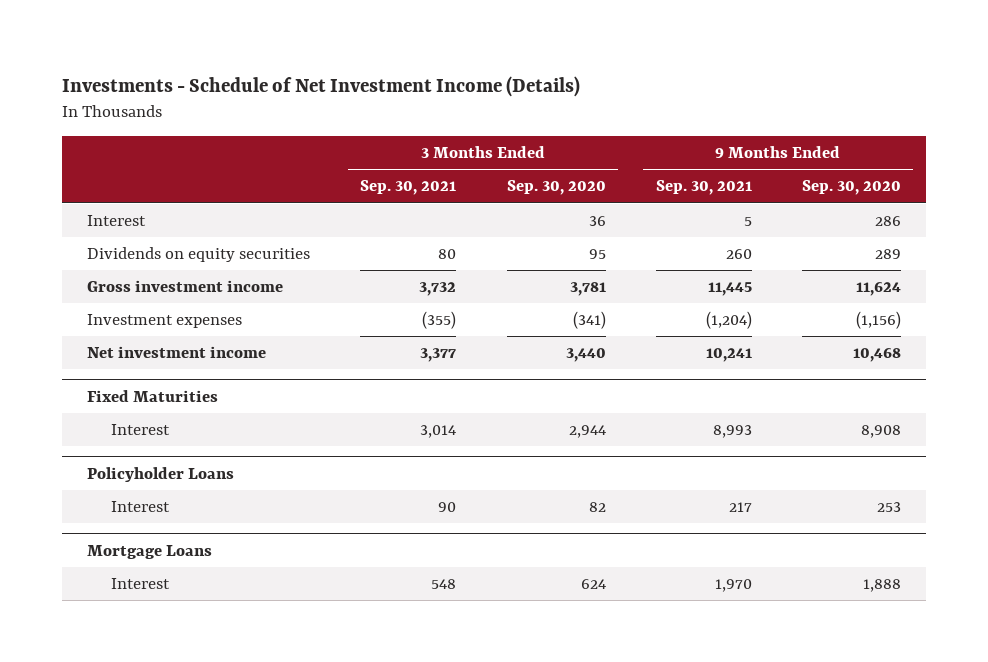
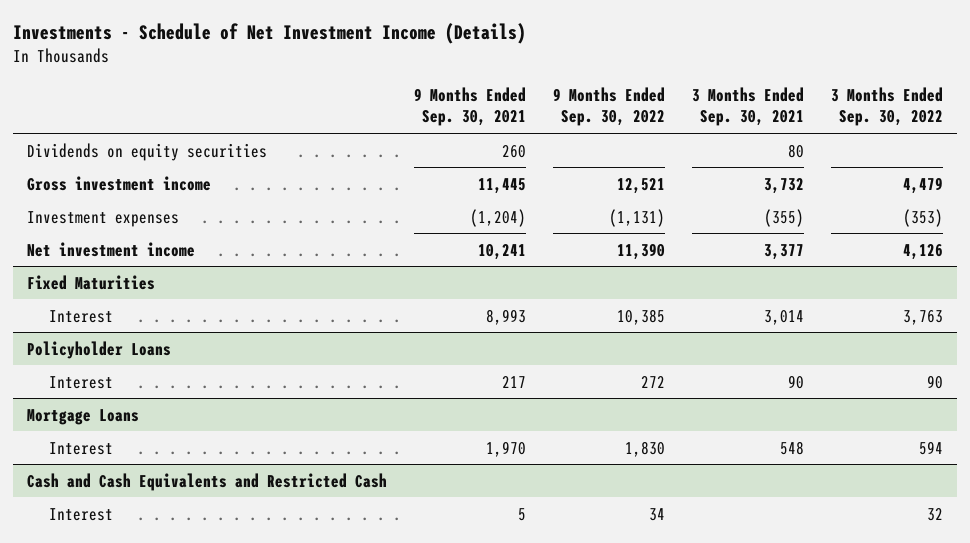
- | 3 Months Ended Sep. 30, 2021 | 3 Months Ended Sep. 30, 2020 | 9 Months Ended Sep. 30, 2021 | 9 Months Ended Sep. 30, 2020
+ | 9 Months Ended Sep. 30, 2021 | 9 Months Ended Sep. 30, 2022 | 3 Months Ended Sep. 30, 2021 | 3 Months Ended Sep. 30, 2022
- Interest | | 36 | 5 | 286
+ Cash and Cash Equivalents and Restricted Cash
+ Interest | 5 | 34 | | 32

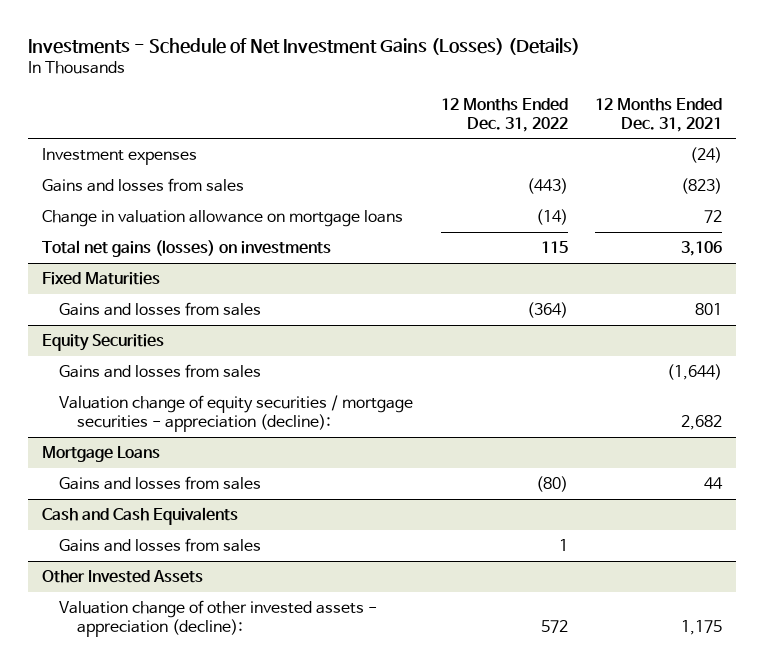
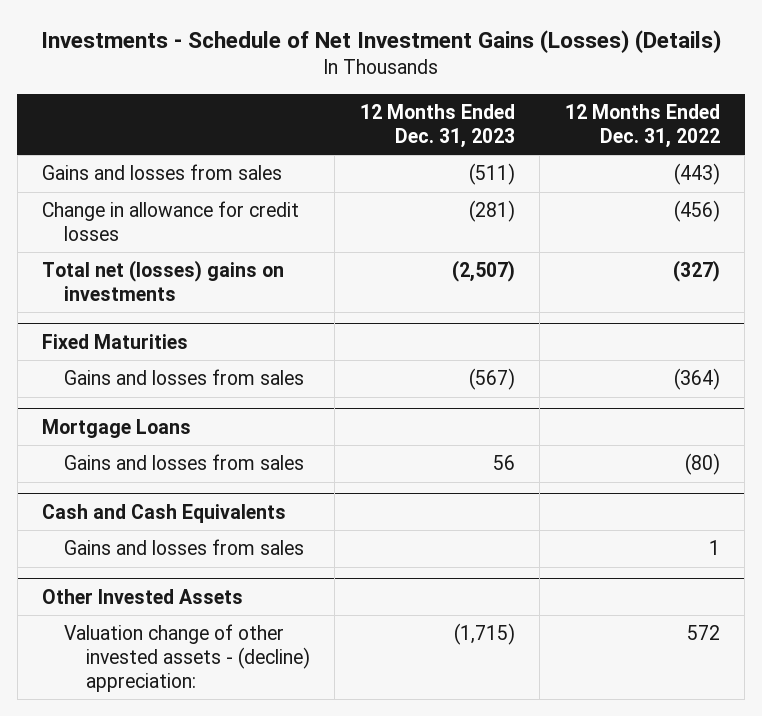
- | 12 Months Ended Dec. 31, 2022 | 12 Months Ended Dec. 31, 2021
+ | 12 Months Ended Dec. 31, 2023 | 12 Months Ended Dec. 31, 2022
- Investment expenses | | (24)
- Change in valuation allowance on mortgage loans | (14) | 72
- Total net gains (losses) on investments | 115 | 3,106
+ Change in allowance for credit losses | (281) | (456)
+ Total net (losses) gains on investments | (2,507) | (327)
- Equity Securities
- Gains and losses from sales | | (1,644)
- Valuation change of equity securities / mortgage securities - appreciation (decline): | | 2,682
@ Other Invested Assets
- Valuation change of other invested assets - appreciation (decline): | 572 | 1,175
+ Valuation change of other invested assets - (decline) appreciation: | (1,715) | 572

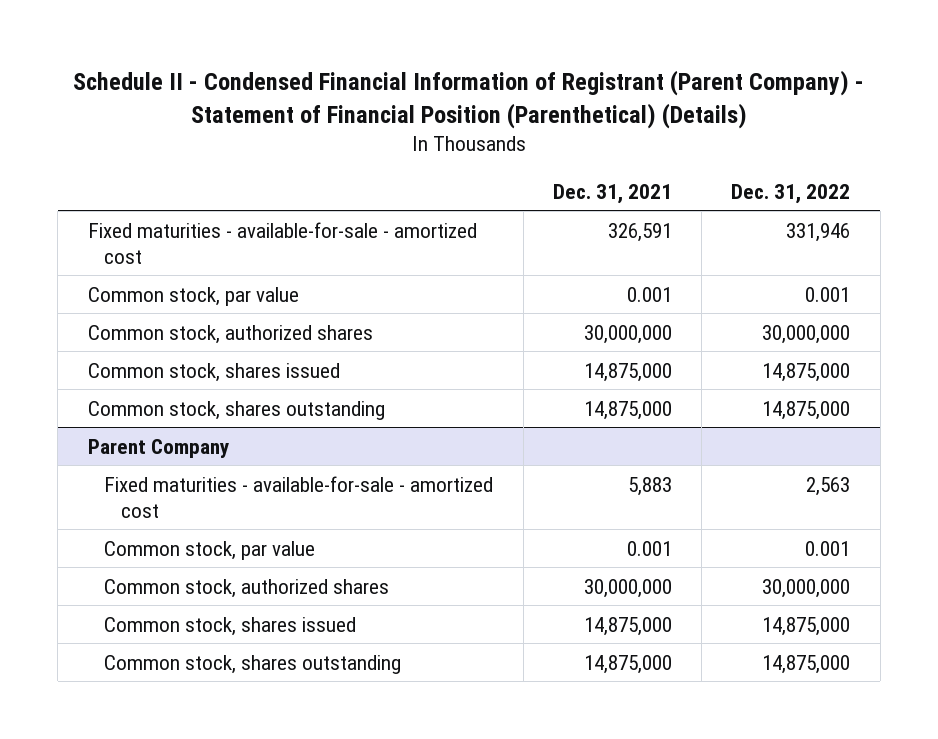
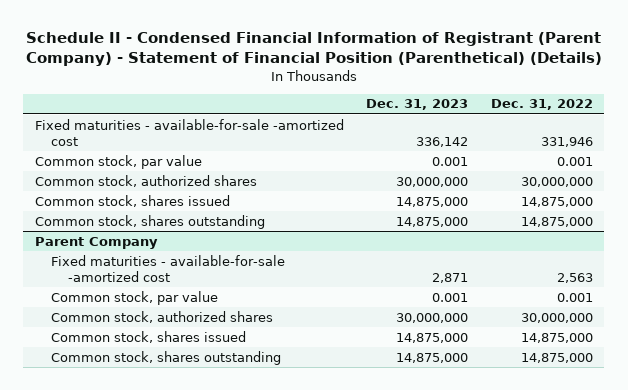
- | Dec. 31, 2021 | Dec. 31, 2022
+ | Dec. 31, 2023 | Dec. 31, 2022
- Fixed maturities - available-for-sale - amortized cost | 326,591 | 331,946
+ Fixed maturities - available-for-sale -amortized cost | 336,142 | 331,946
@ Parent Company
- Fixed maturities - available-for-sale - amortized cost | 5,883 | 2,563
+ Fixed maturities - available-for-sale -amortized cost | 2,871 | 2,563

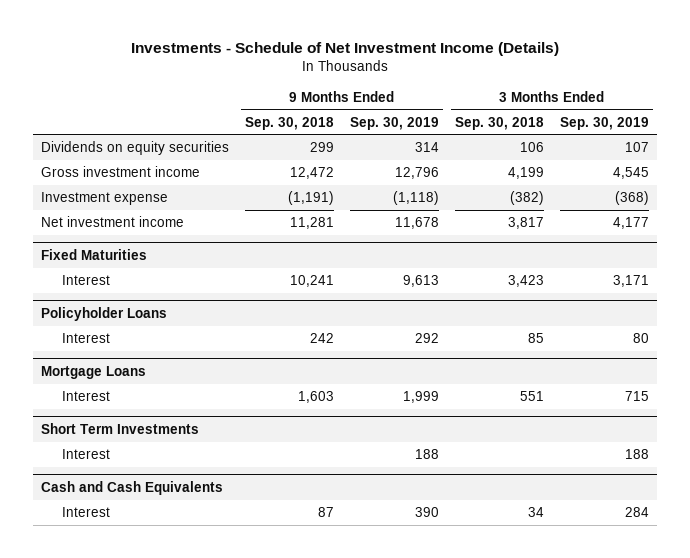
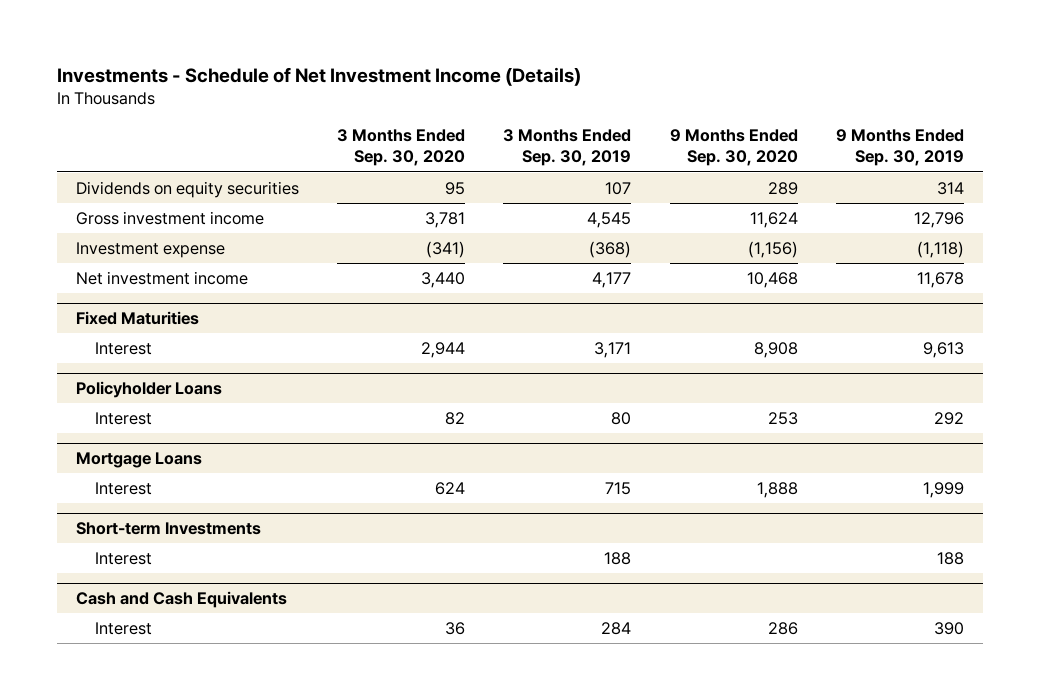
- | 9 Months Ended Sep. 30, 2018 | 9 Months Ended Sep. 30, 2019 | 3 Months Ended Sep. 30, 2018 | 3 Months Ended Sep. 30, 2019
+ | 3 Months Ended Sep. 30, 2020 | 3 Months Ended Sep. 30, 2019 | 9 Months Ended Sep. 30, 2020 | 9 Months Ended Sep. 30, 2019
- Short Term Investments
+ Short-term Investments

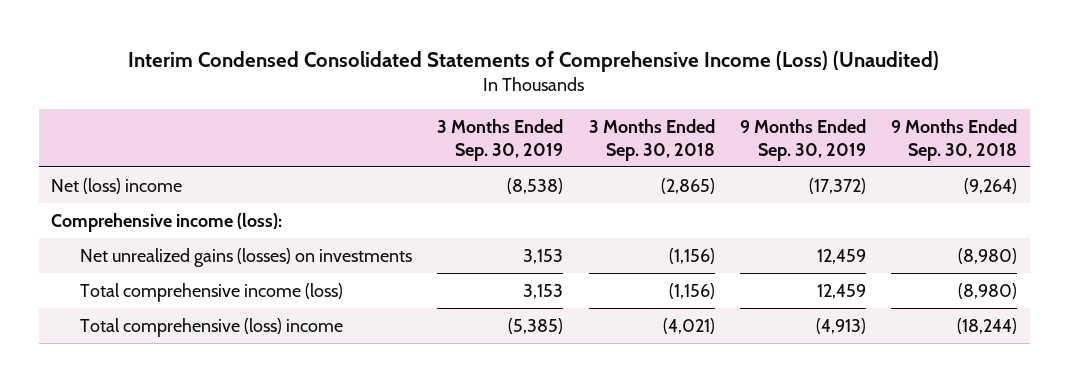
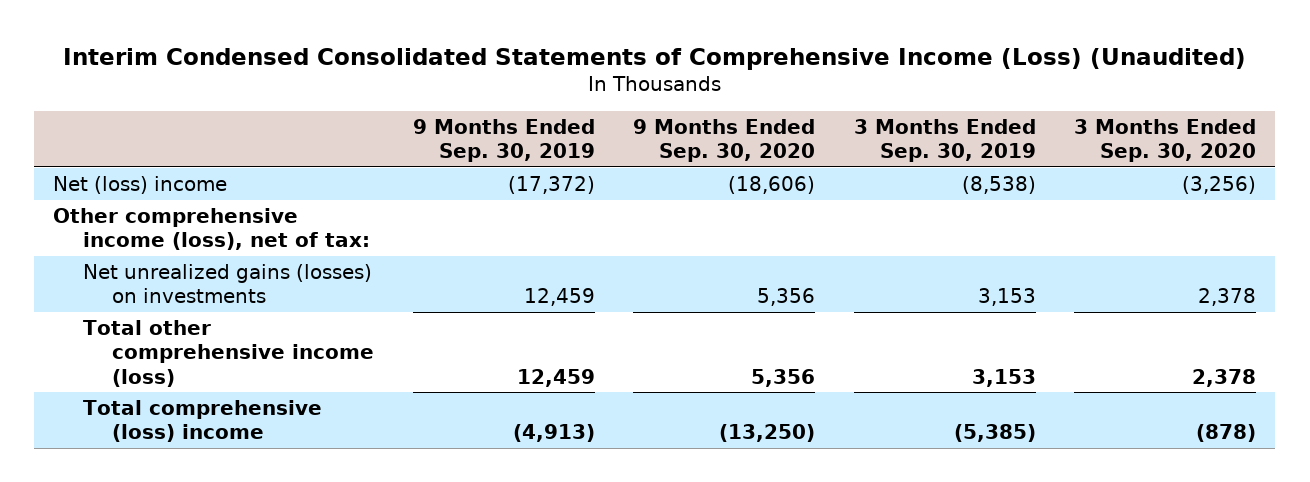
- | 3 Months Ended Sep. 30, 2019 | 3 Months Ended Sep. 30, 2018 | 9 Months Ended Sep. 30, 2019 | 9 Months Ended Sep. 30, 2018
+ | 9 Months Ended Sep. 30, 2019 | 9 Months Ended Sep. 30, 2020 | 3 Months Ended Sep. 30, 2019 | 3 Months Ended Sep. 30, 2020
- Comprehensive income (loss):
+ Other comprehensive income (loss), net of tax:
- Total comprehensive income (loss) | 3,153 | (1,156) | 12,459 | (8,980)
+ Total other comprehensive income (loss) | 12,459 | 5,356 | 3,153 | 2,378

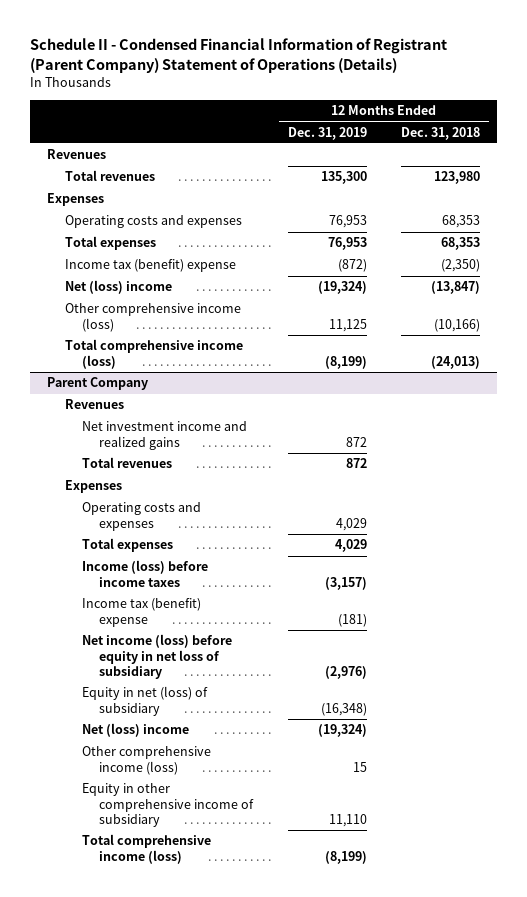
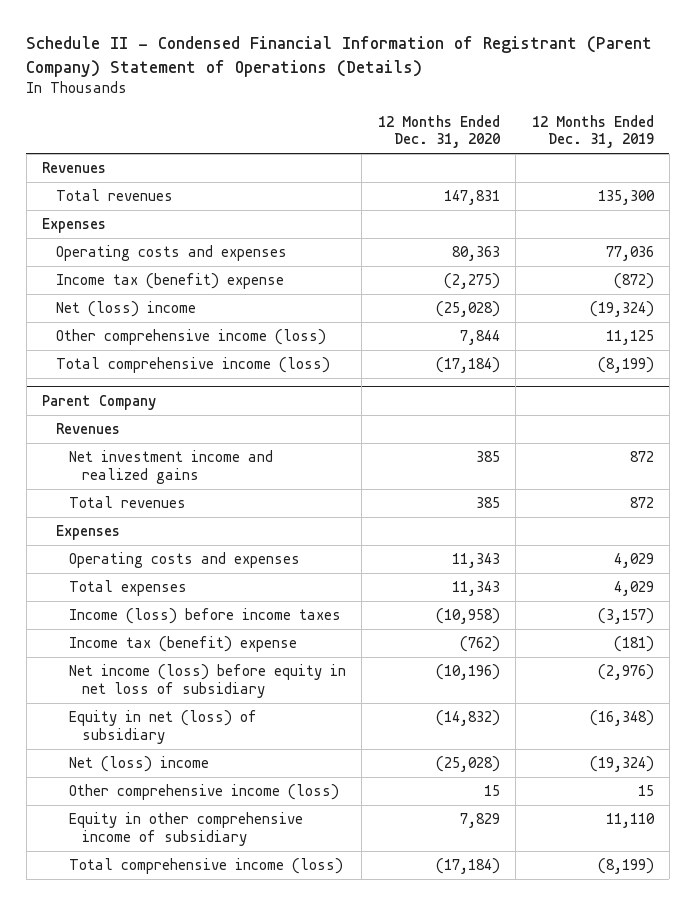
- | 12 Months Ended Dec. 31, 2019 | 12 Months Ended Dec. 31, 2018
+ | 12 Months Ended Dec. 31, 2020 | 12 Months Ended Dec. 31, 2019
- Operating costs and expenses | 76,953 | 68,353
- Total expenses | 76,953 | 68,353
+ Operating costs and expenses | 80,363 | 77,036

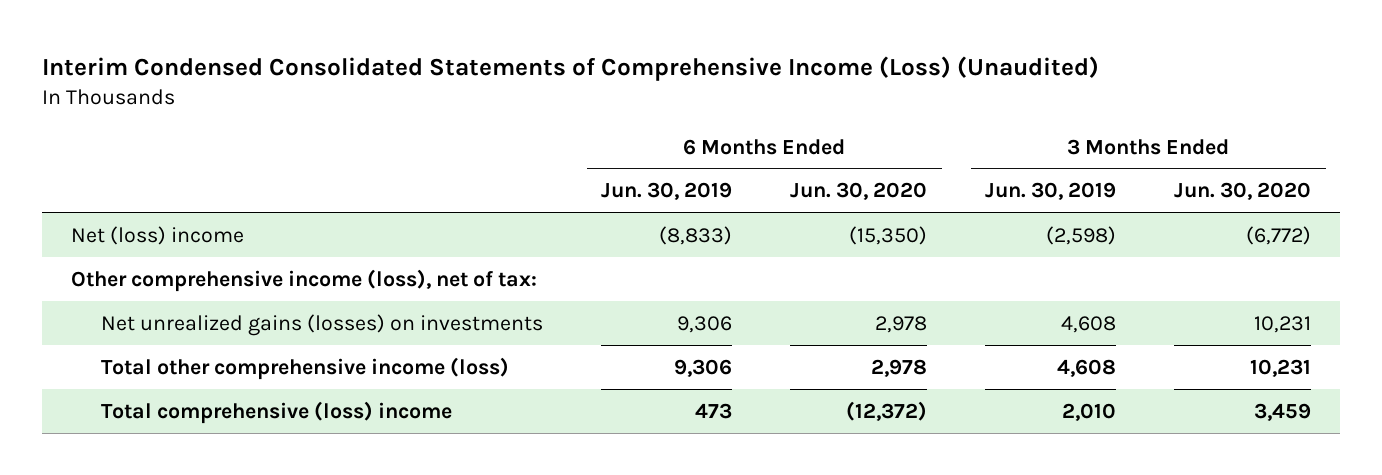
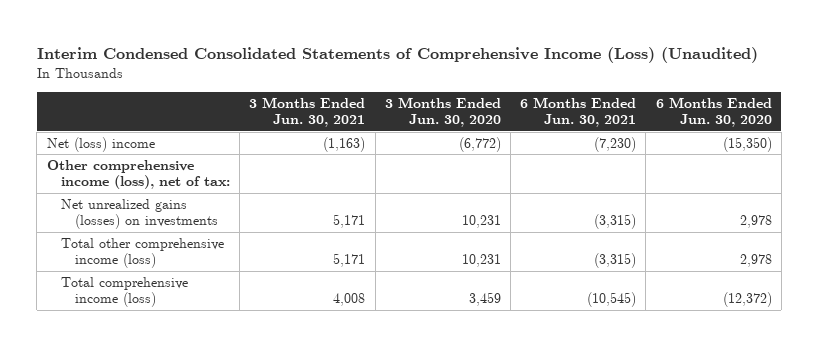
- | 6 Months Ended Jun. 30, 2019 | 6 Months Ended Jun. 30, 2020 | 3 Months Ended Jun. 30, 2019 | 3 Months Ended Jun. 30, 2020
+ | 3 Months Ended Jun. 30, 2021 | 3 Months Ended Jun. 30, 2020 | 6 Months Ended Jun. 30, 2021 | 6 Months Ended Jun. 30, 2020
- Total comprehensive (loss) income | 473 | (12,372) | 2,010 | 3,459
+ Total comprehensive income (loss) | 4,008 | 3,459 | (10,545) | (12,372)

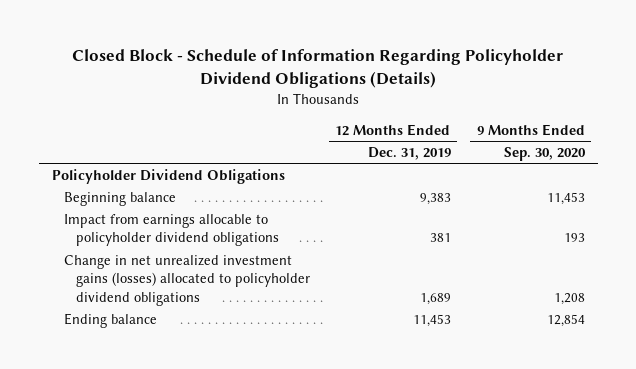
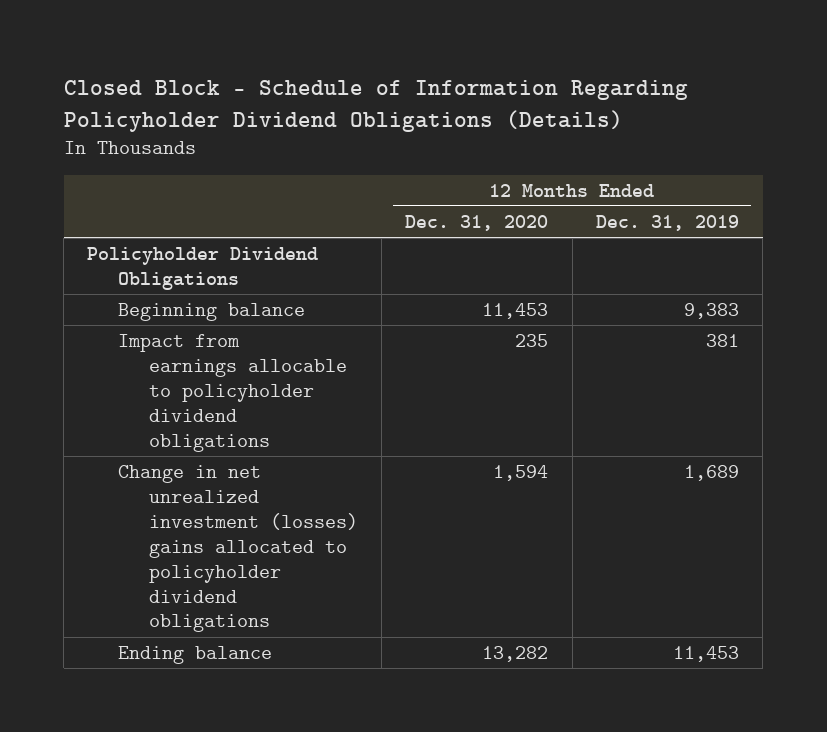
- | 12 Months Ended Dec. 31, 2019 | 9 Months Ended Sep. 30, 2020
+ | 12 Months Ended Dec. 31, 2020 | 12 Months Ended Dec. 31, 2019
- Change in net unrealized investment gains (losses) allocated to policyholder dividend obligations | 1,689 | 1,208
+ Change in net unrealized investment (losses) gains allocated to policyholder dividend obligations | 1,594 | 1,689

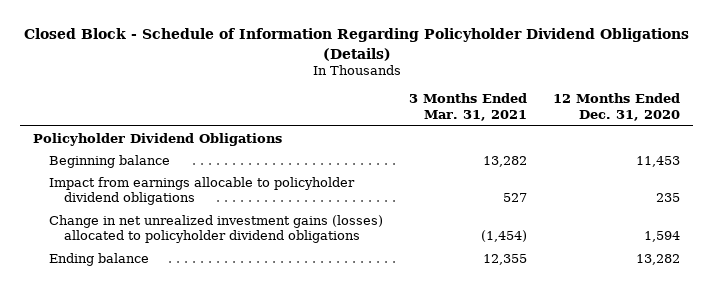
- | 12 Months Ended Dec. 31, 2020 | 12 Months Ended Dec. 31, 2019
+ | 3 Months Ended Mar. 31, 2021 | 12 Months Ended Dec. 31, 2020
- Change in net unrealized investment (losses) gains allocated to policyholder dividend obligations | 1,594 | 1,689
+ Change in net unrealized investment gains (losses) allocated to policyholder dividend obligations | (1,454) | 1,594

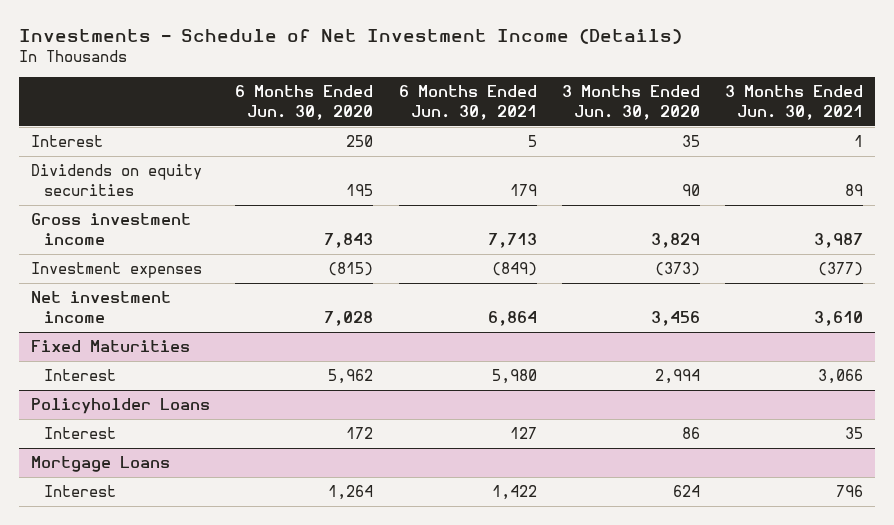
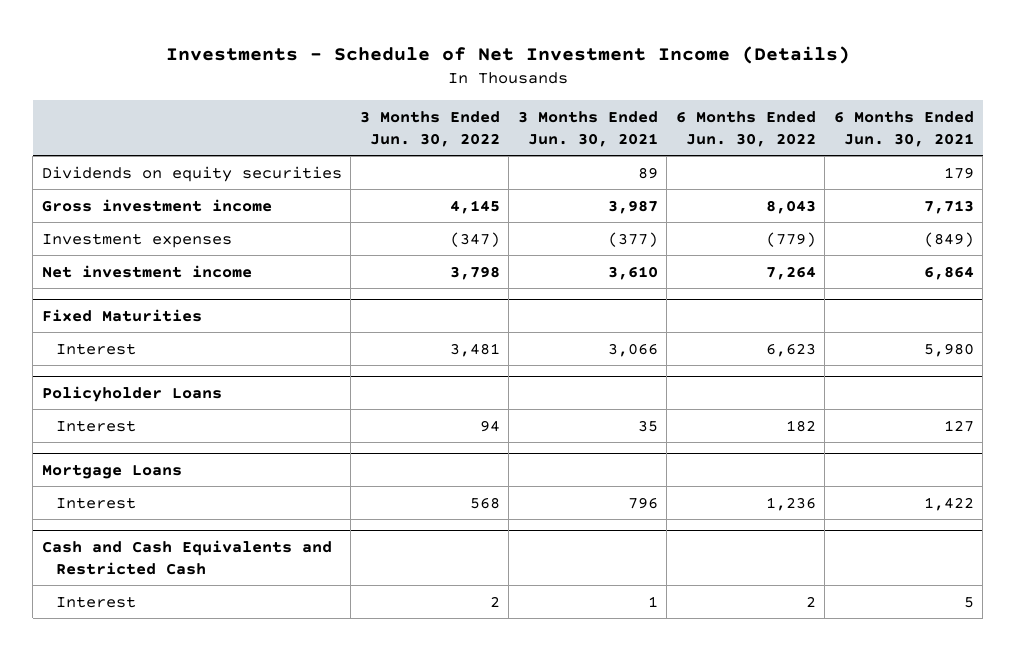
- | 6 Months Ended Jun. 30, 2020 | 6 Months Ended Jun. 30, 2021 | 3 Months Ended Jun. 30, 2020 | 3 Months Ended Jun. 30, 2021
+ | 3 Months Ended Jun. 30, 2022 | 3 Months Ended Jun. 30, 2021 | 6 Months Ended Jun. 30, 2022 | 6 Months Ended Jun. 30, 2021
- Interest | 250 | 5 | 35 | 1
+ Cash and Cash Equivalents and Restricted Cash
+ Interest | 2 | 1 | 2 | 5

